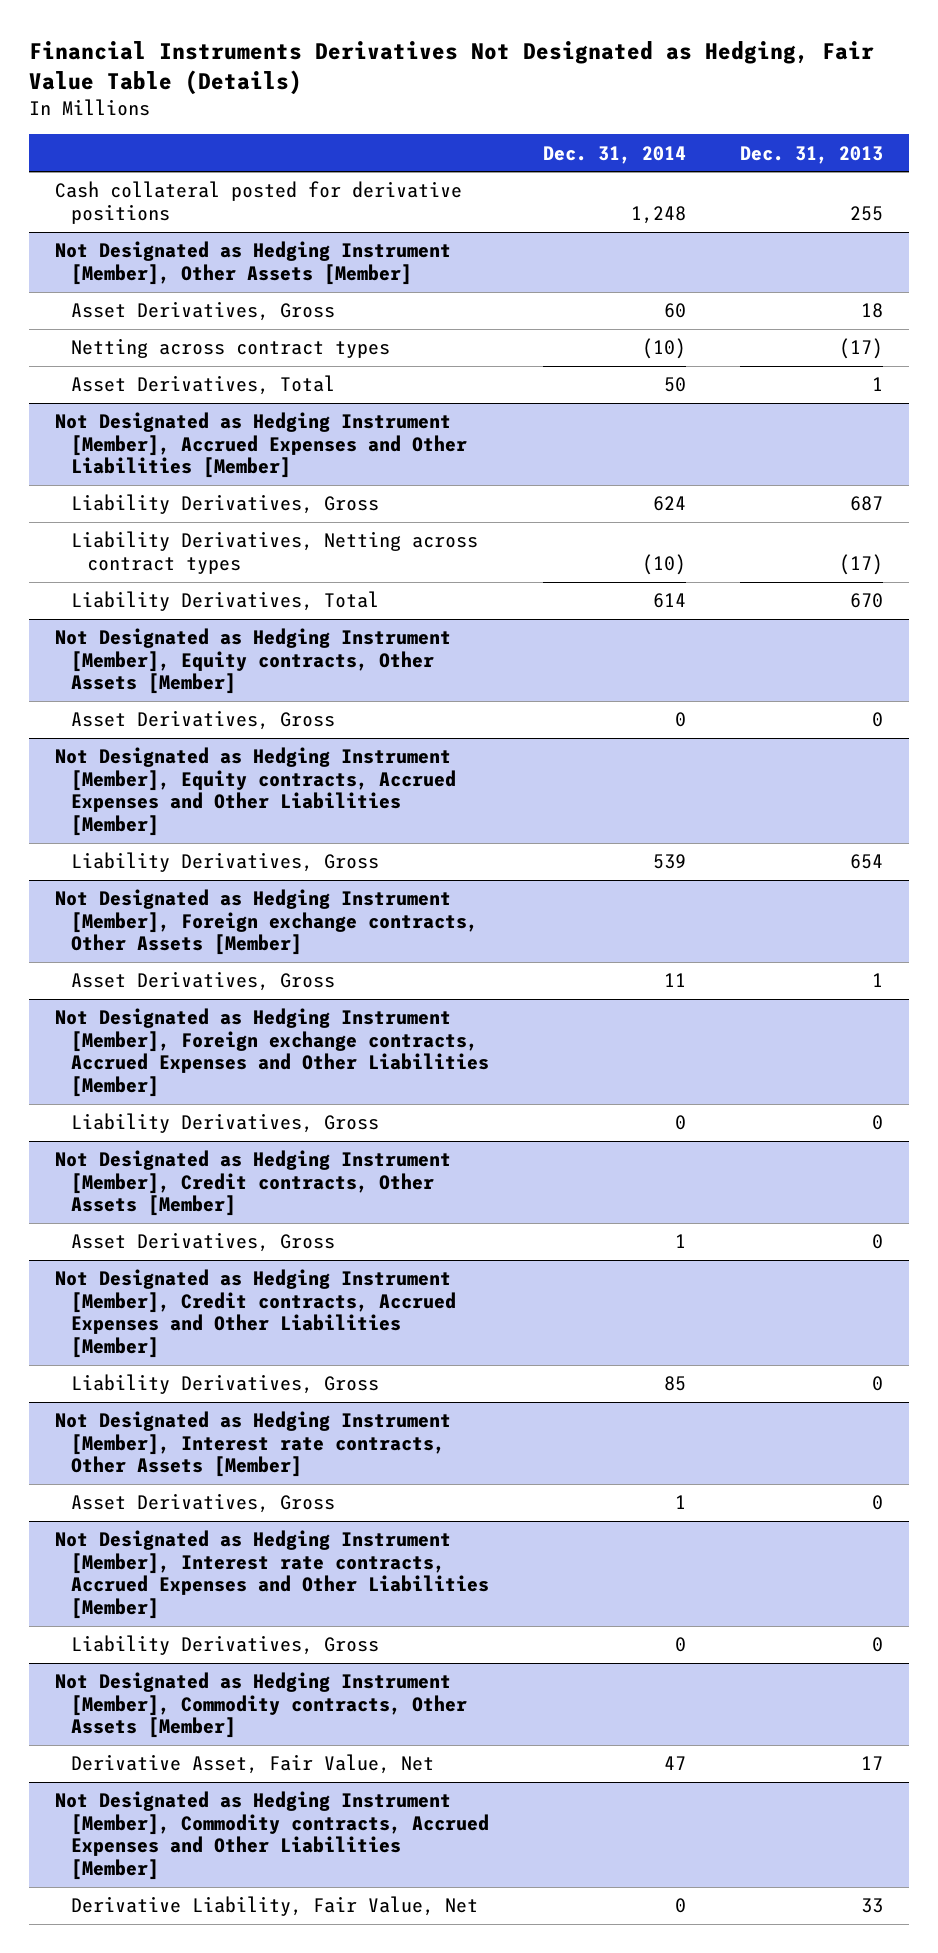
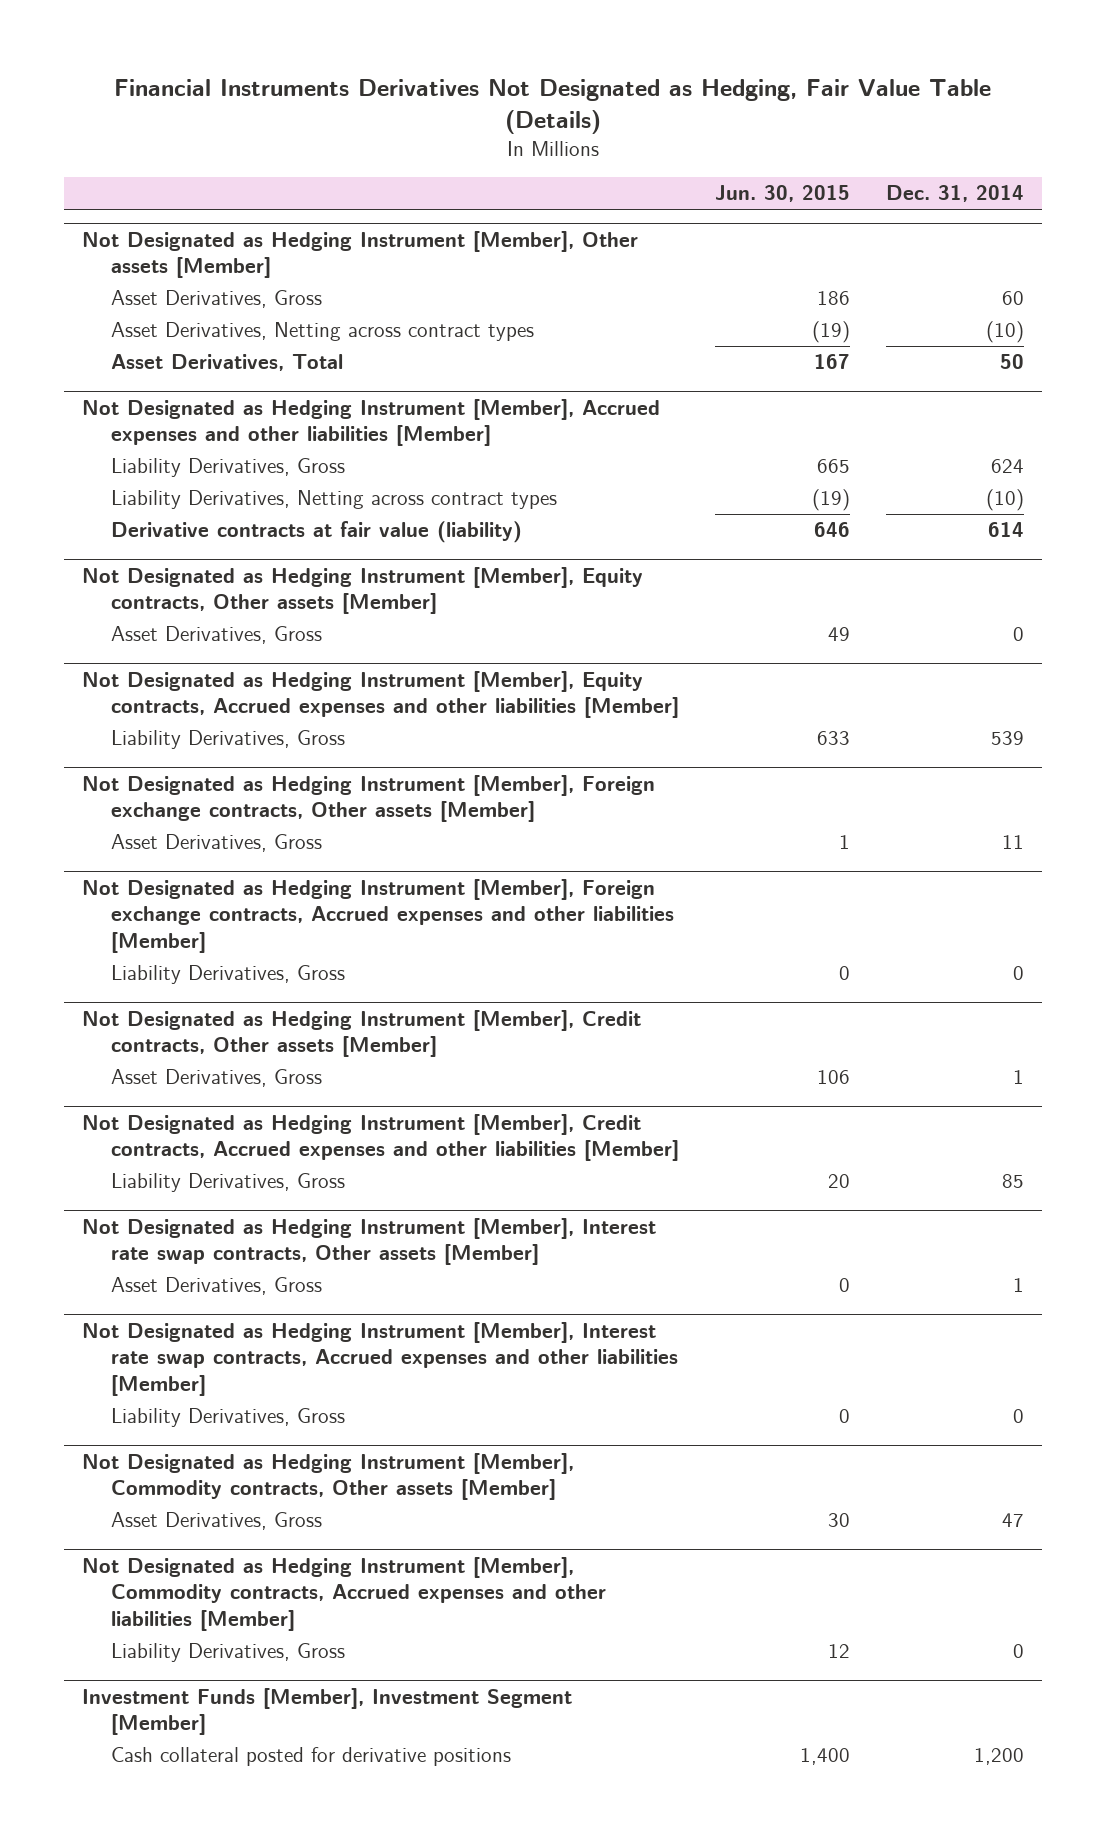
- | Dec. 31, 2014 | Dec. 31, 2013
+ | Jun. 30, 2015 | Dec. 31, 2014
- Cash collateral posted for derivative positions | 1,248 | 255
- Not Designated as Hedging Instrument [Member], Other Assets [Member]
+ Not Designated as Hedging Instrument [Member], Other assets [Member]
- Netting across contract types | (10) | (17)
+ Asset Derivatives, Netting across contract types | (19) | (10)
- Not Designated as Hedging Instrument [Member], Accrued Expenses and Other Liabilities [Member]
+ Not Designated as Hedging Instrument [Member], Accrued expenses and other liabilities [Member]
- Liability Derivatives, Total | 614 | 670
- Not Designated as Hedging Instrument [Member], Equity contracts, Other Assets [Member]
+ Derivative contracts at fair value (liability) | 646 | 614
+ Not Designated as Hedging Instrument [Member], Equity contracts, Other assets [Member]
- Not Designated as Hedging Instrument [Member], Equity contracts, Accrued Expenses and Other Liabilities [Member]
+ Not Designated as Hedging Instrument [Member], Equity contracts, Accrued expenses and other liabilities [Member]
- Not Designated as Hedging Instrument [Member], Foreign exchange contracts, Other Assets [Member]
+ Not Designated as Hedging Instrument [Member], Foreign exchange contracts, Other assets [Member]
- Not Designated as Hedging Instrument [Member], Foreign exchange contracts, Accrued Expenses and Other Liabilities [Member]
+ Not Designated as Hedging Instrument [Member], Foreign exchange contracts, Accrued expenses and other liabilities [Member]
- Not Designated as Hedging Instrument [Member], Credit contracts, Other Assets [Member]
+ Not Designated as Hedging Instrument [Member], Credit contracts, Other assets [Member]
- Not Designated as Hedging Instrument [Member], Credit contracts, Accrued Expenses and Other Liabilities [Member]
+ Not Designated as Hedging Instrument [Member], Credit contracts, Accrued expenses and other liabilities [Member]
- Not Designated as Hedging Instrument [Member], Interest rate contracts, Other Assets [Member]
+ Not Designated as Hedging Instrument [Member], Interest rate swap contracts, Other assets [Member]
- Not Designated as Hedging Instrument [Member], Interest rate contracts, Accrued Expenses and Other Liabilities [Member]
+ Not Designated as Hedging Instrument [Member], Interest rate swap contracts, Accrued expenses and other liabilities [Member]
- Not Designated as Hedging Instrument [Member], Commodity contracts, Other Assets [Member]
- Derivative Asset, Fair Value, Net | 47 | 17
- Not Designated as Hedging Instrument [Member], Commodity contracts, Accrued Expenses and Other Liabilities [Member]
- Derivative Liability, Fair Value, Net | 0 | 33
+ Not Designated as Hedging Instrument [Member], Commodity contracts, Other assets [Member]
+ Asset Derivatives, Gross | 30 | 47
+ Not Designated as Hedging Instrument [Member], Commodity contracts, Accrued expenses and other liabilities [Member]
+ Liability Derivatives, Gross | 12 | 0
+ Investment Funds [Member], Investment Segment [Member]
+ Cash collateral posted for derivative positions | 1,400 | 1,200

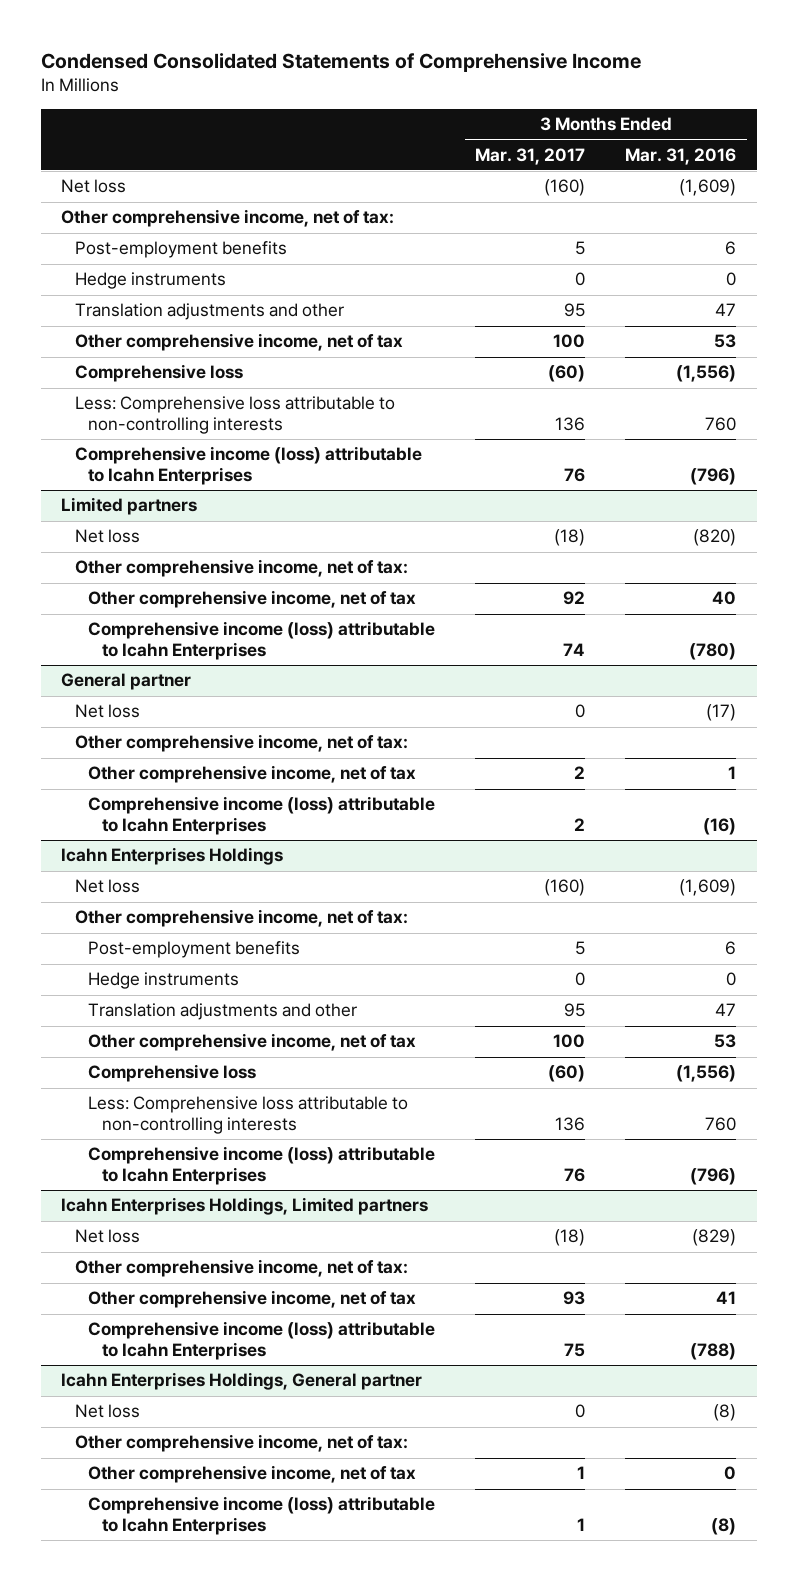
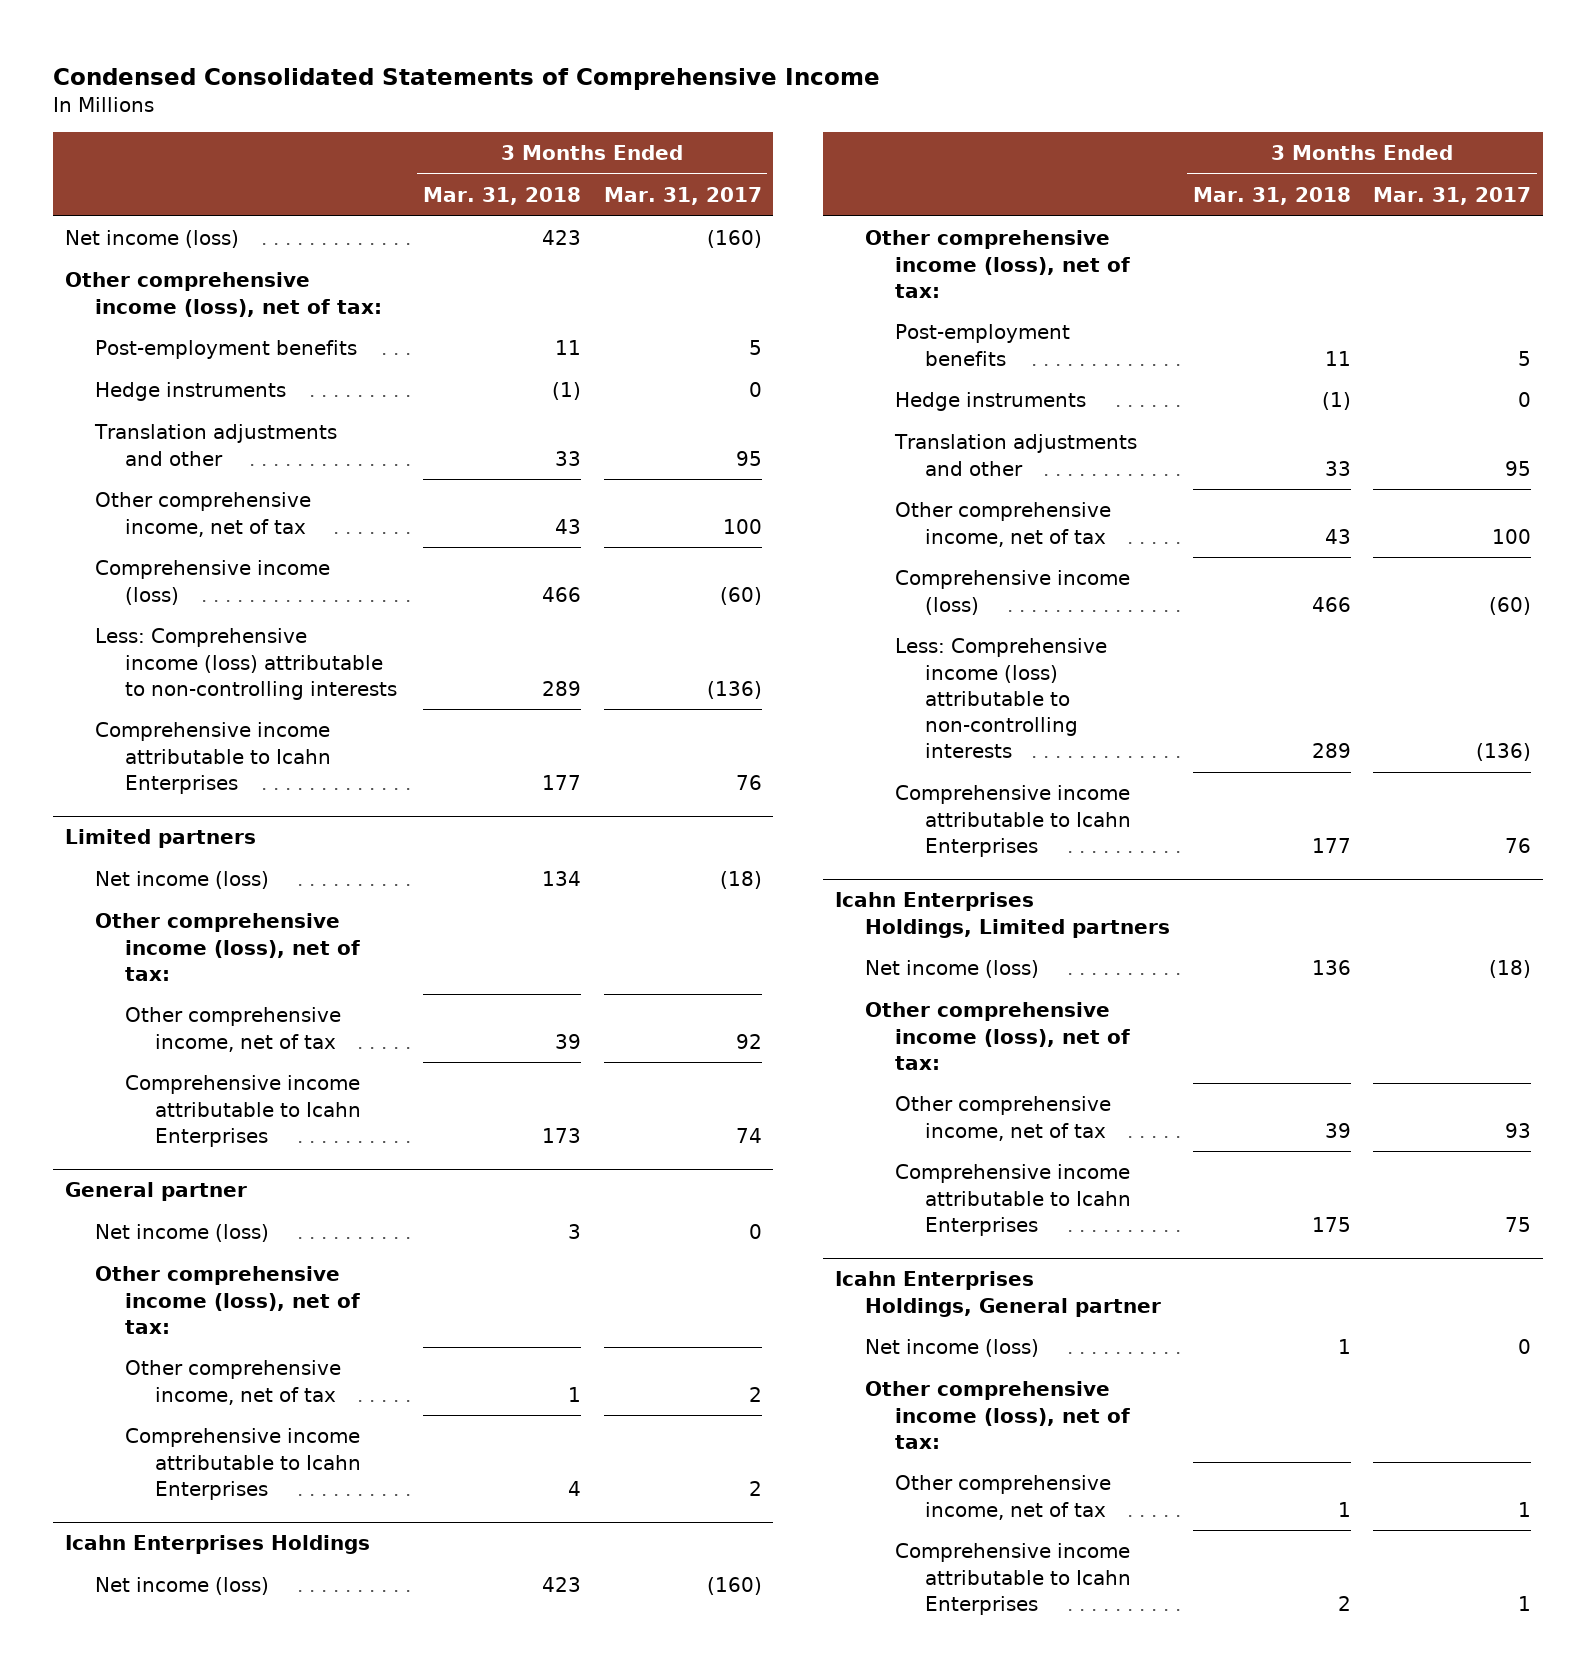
- | 3 Months Ended Mar. 31, 2017 | 3 Months Ended Mar. 31, 2016
+ | 3 Months Ended Mar. 31, 2018 | 3 Months Ended Mar. 31, 2017
- Net loss | (160) | (1,609)
- Other comprehensive income, net of tax:
+ Net income (loss) | 423 | (160)
+ Other comprehensive income (loss), net of tax:
- Comprehensive loss | (60) | (1,556)
- Less: Comprehensive loss attributable to non-controlling interests | 136 | 760
- Comprehensive income (loss) attributable to Icahn Enterprises | 76 | (796)
+ Comprehensive income (loss) | 466 | (60)
+ Less: Comprehensive income (loss) attributable to non-controlling interests | 289 | (136)
+ Comprehensive income attributable to Icahn Enterprises | 177 | 76
@ Limited partners
- Net loss | (18) | (820)
- Other comprehensive income, net of tax:
+ Net income (loss) | 134 | (18)
+ Other comprehensive income (loss), net of tax:
- Comprehensive income (loss) attributable to Icahn Enterprises | 74 | (780)
+ Comprehensive income attributable to Icahn Enterprises | 173 | 74
@ General partner
- Net loss | 0 | (17)
- Other comprehensive income, net of tax:
+ Net income (loss) | 3 | 0
+ Other comprehensive income (loss), net of tax:
- Comprehensive income (loss) attributable to Icahn Enterprises | 2 | (16)
+ Comprehensive income attributable to Icahn Enterprises | 4 | 2
@ Icahn Enterprises Holdings
- Net loss | (160) | (1,609)
- Other comprehensive income, net of tax:
+ Net income (loss) | 423 | (160)
+ Other comprehensive income (loss), net of tax:
- Comprehensive loss | (60) | (1,556)
- Less: Comprehensive loss attributable to non-controlling interests | 136 | 760
- Comprehensive income (loss) attributable to Icahn Enterprises | 76 | (796)
+ Comprehensive income (loss) | 466 | (60)
+ Less: Comprehensive income (loss) attributable to non-controlling interests | 289 | (136)
+ Comprehensive income attributable to Icahn Enterprises | 177 | 76
@ Icahn Enterprises Holdings, Limited partners
- Net loss | (18) | (829)
- Other comprehensive income, net of tax:
+ Net income (loss) | 136 | (18)
+ Other comprehensive income (loss), net of tax:
- Comprehensive income (loss) attributable to Icahn Enterprises | 75 | (788)
+ Comprehensive income attributable to Icahn Enterprises | 175 | 75
@ Icahn Enterprises Holdings, General partner
- Net loss | 0 | (8)
- Other comprehensive income, net of tax:
+ Net income (loss) | 1 | 0
+ Other comprehensive income (loss), net of tax:
- Comprehensive income (loss) attributable to Icahn Enterprises | 1 | (8)
+ Comprehensive income attributable to Icahn Enterprises | 2 | 1

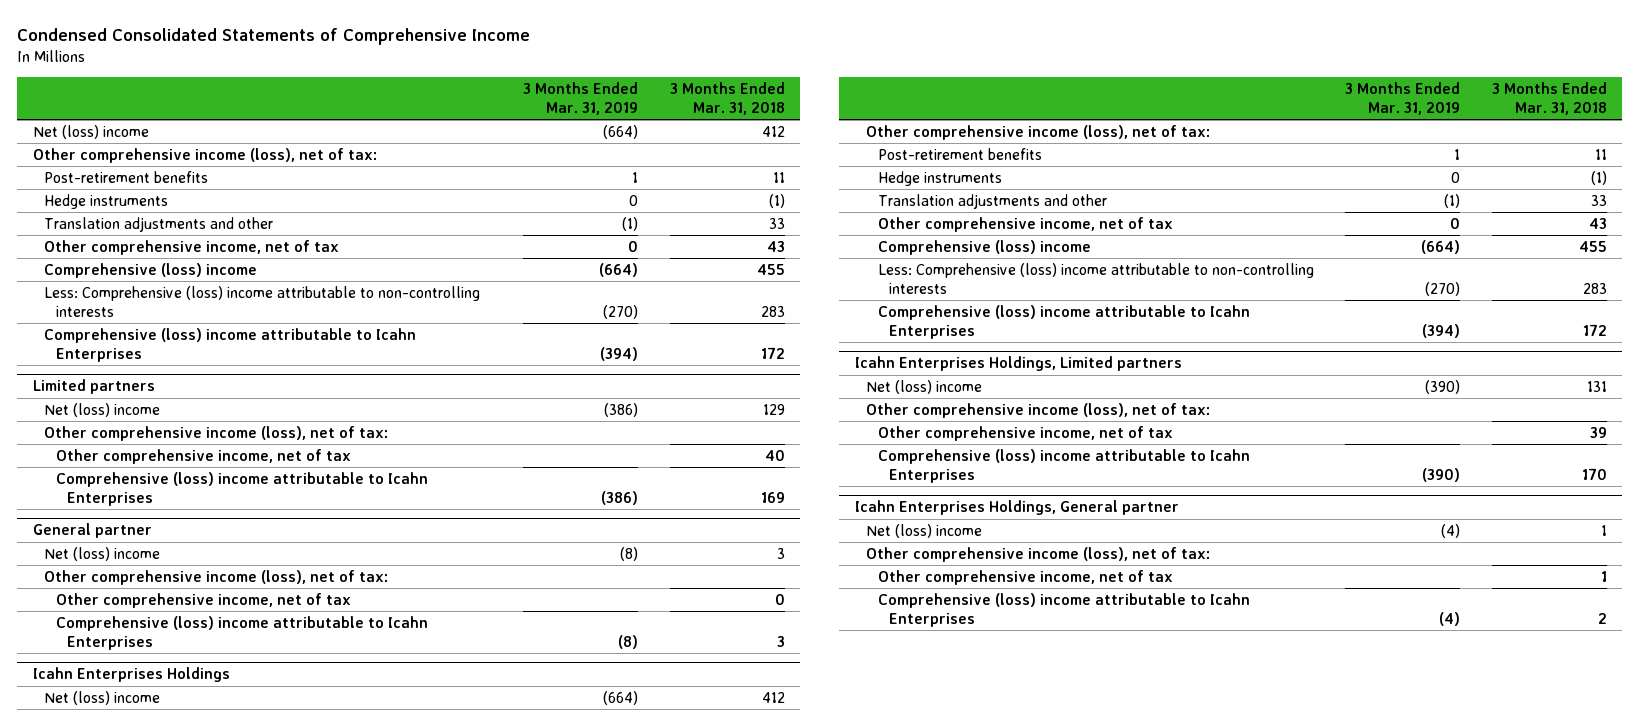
- | 3 Months Ended Mar. 31, 2018 | 3 Months Ended Mar. 31, 2017
+ | 3 Months Ended Mar. 31, 2019 | 3 Months Ended Mar. 31, 2018
- Net income (loss) | 423 | (160)
+ Net (loss) income | (664) | 412
- Post-employment benefits | 11 | 5
+ Post-retirement benefits | 1 | 11
- Comprehensive income (loss) | 466 | (60)
- Less: Comprehensive income (loss) attributable to non-controlling interests | 289 | (136)
- Comprehensive income attributable to Icahn Enterprises | 177 | 76
+ Comprehensive (loss) income | (664) | 455
+ Less: Comprehensive (loss) income attributable to non-controlling interests | (270) | 283
+ Comprehensive (loss) income attributable to Icahn Enterprises | (394) | 172
@ Limited partners
- Net income (loss) | 134 | (18)
+ Net (loss) income | (386) | 129
- Other comprehensive income, net of tax | 39 | 92
- Comprehensive income attributable to Icahn Enterprises | 173 | 74
+ Other comprehensive income, net of tax | | 40
+ Comprehensive (loss) income attributable to Icahn Enterprises | (386) | 169
@ General partner
- Net income (loss) | 3 | 0
+ Net (loss) income | (8) | 3
- Other comprehensive income, net of tax | 1 | 2
- Comprehensive income attributable to Icahn Enterprises | 4 | 2
+ Other comprehensive income, net of tax | | 0
+ Comprehensive (loss) income attributable to Icahn Enterprises | (8) | 3
@ Icahn Enterprises Holdings
- Net income (loss) | 423 | (160)
+ Net (loss) income | (664) | 412
- Post-employment benefits | 11 | 5
+ Post-retirement benefits | 1 | 11
- Comprehensive income (loss) | 466 | (60)
- Less: Comprehensive income (loss) attributable to non-controlling interests | 289 | (136)
- Comprehensive income attributable to Icahn Enterprises | 177 | 76
+ Comprehensive (loss) income | (664) | 455
+ Less: Comprehensive (loss) income attributable to non-controlling interests | (270) | 283
+ Comprehensive (loss) income attributable to Icahn Enterprises | (394) | 172
@ Icahn Enterprises Holdings, Limited partners
- Net income (loss) | 136 | (18)
+ Net (loss) income | (390) | 131
- Comprehensive income attributable to Icahn Enterprises | 175 | 75
+ Comprehensive (loss) income attributable to Icahn Enterprises | (390) | 170
@ Icahn Enterprises Holdings, General partner
- Net income (loss) | 1 | 0
+ Net (loss) income | (4) | 1
- Comprehensive income attributable to Icahn Enterprises | 2 | 1
+ Comprehensive (loss) income attributable to Icahn Enterprises | (4) | 2

